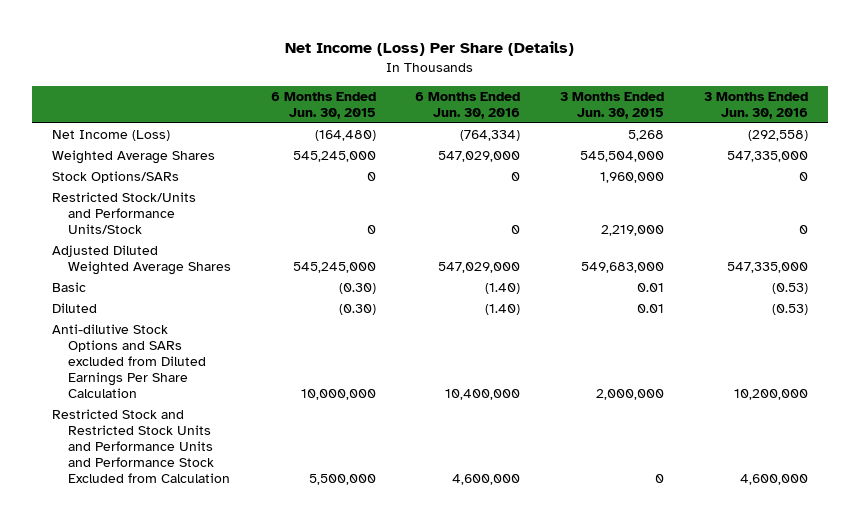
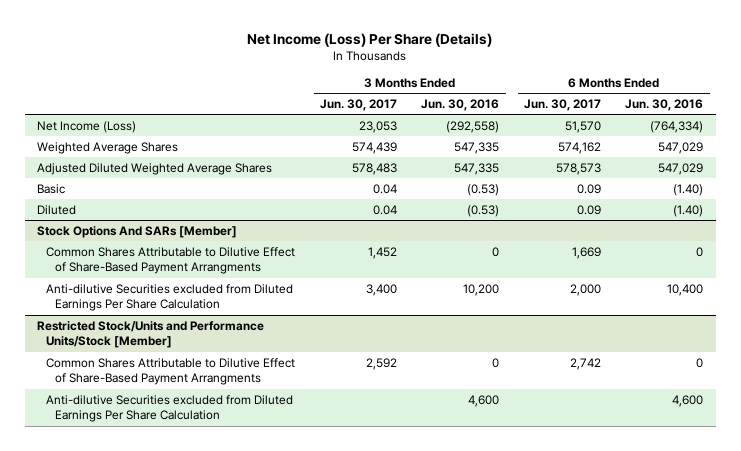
- | 6 Months Ended Jun. 30, 2015 | 6 Months Ended Jun. 30, 2016 | 3 Months Ended Jun. 30, 2015 | 3 Months Ended Jun. 30, 2016
+ | 3 Months Ended Jun. 30, 2017 | 3 Months Ended Jun. 30, 2016 | 6 Months Ended Jun. 30, 2017 | 6 Months Ended Jun. 30, 2016
- Weighted Average Shares | 545,245,000 | 547,029,000 | 545,504,000 | 547,335,000
- Stock Options/SARs | 0 | 0 | 1,960,000 | 0
- Restricted Stock/Units and Performance Units/Stock | 0 | 0 | 2,219,000 | 0
- Adjusted Diluted Weighted Average Shares | 545,245,000 | 547,029,000 | 549,683,000 | 547,335,000
+ Weighted Average Shares | 574,439 | 547,335 | 574,162 | 547,029
+ Adjusted Diluted Weighted Average Shares | 578,483 | 547,335 | 578,573 | 547,029
- Anti-dilutive Stock Options and SARs excluded from Diluted Earnings Per Share Calculation | 10,000,000 | 10,400,000 | 2,000,000 | 10,200,000
- Restricted Stock and Restricted Stock Units and Performance Units and Performance Stock Excluded from Calculation | 5,500,000 | 4,600,000 | 0 | 4,600,000
+ Stock Options And SARs [Member]
+ Common Shares Attributable to Dilutive Effect of Share-Based Payment Arrangments | 1,452 | 0 | 1,669 | 0
+ Anti-dilutive Securities excluded from Diluted Earnings Per Share Calculation | 3,400 | 10,200 | 2,000 | 10,400
+ Restricted Stock/Units and Performance Units/Stock [Member]
+ Common Shares Attributable to Dilutive Effect of Share-Based Payment Arrangments | 2,592 | 0 | 2,742 | 0
+ Anti-dilutive Securities excluded from Diluted Earnings Per Share Calculation | | 4,600 | | 4,600

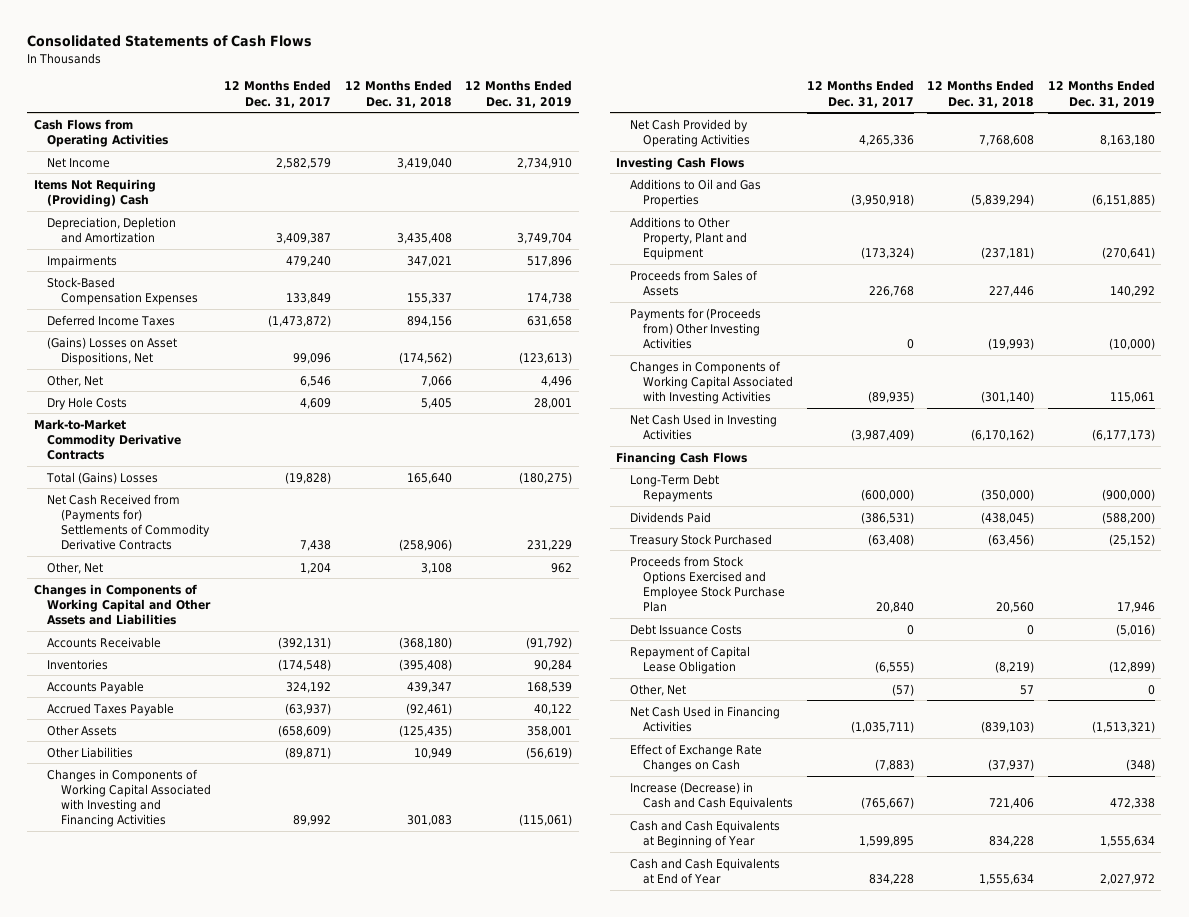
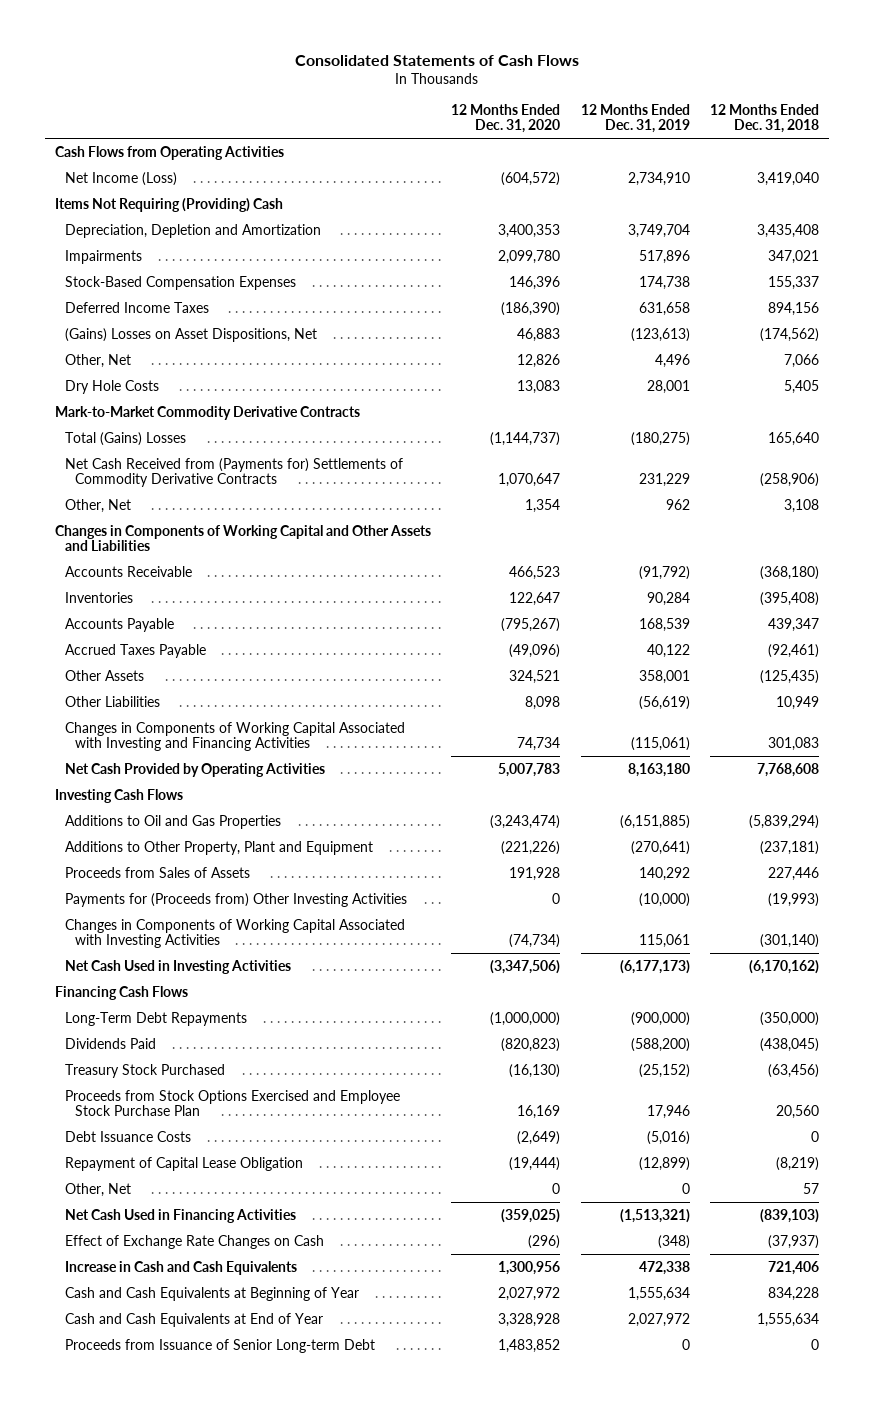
- | 12 Months Ended Dec. 31, 2017 | 12 Months Ended Dec. 31, 2018 | 12 Months Ended Dec. 31, 2019
+ | 12 Months Ended Dec. 31, 2020 | 12 Months Ended Dec. 31, 2019 | 12 Months Ended Dec. 31, 2018
- Net Income | 2,582,579 | 3,419,040 | 2,734,910
+ Net Income (Loss) | (604,572) | 2,734,910 | 3,419,040
- Increase (Decrease) in Cash and Cash Equivalents | (765,667) | 721,406 | 472,338
+ Increase in Cash and Cash Equivalents | 1,300,956 | 472,338 | 721,406
+ Proceeds from Issuance of Senior Long-term Debt | 1,483,852 | 0 | 0

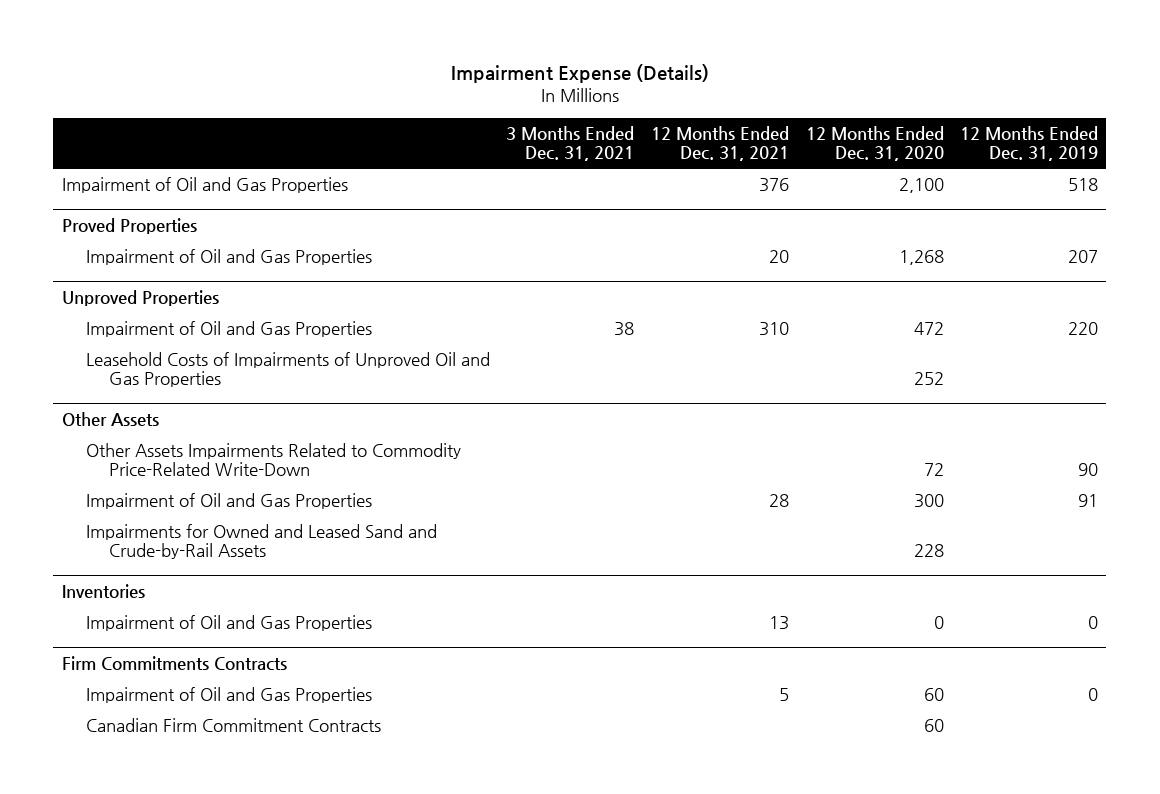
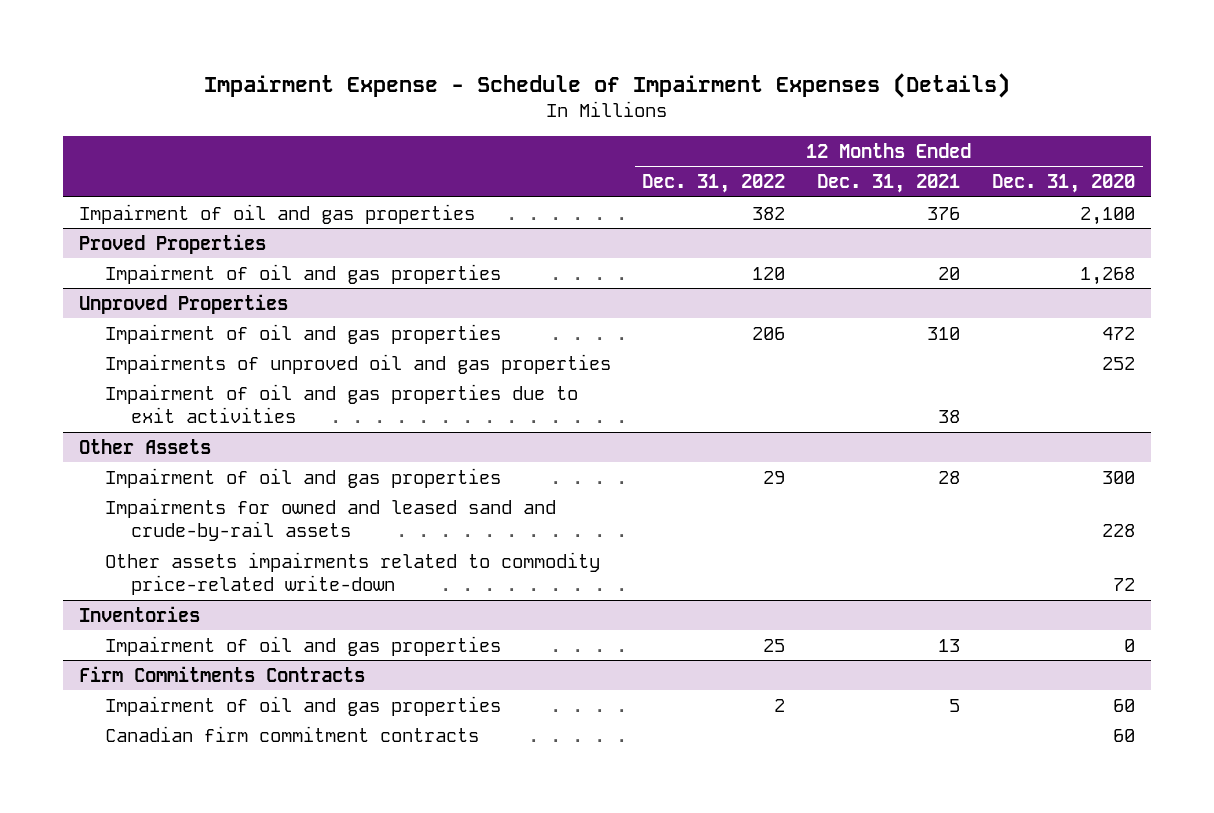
- Impairment Expense (Details)
+ Impairment Expense - Schedule of Impairment Expenses (Details)
- | 3 Months Ended Dec. 31, 2021 | 12 Months Ended Dec. 31, 2021 | 12 Months Ended Dec. 31, 2020 | 12 Months Ended Dec. 31, 2019
+ | 12 Months Ended Dec. 31, 2022 | 12 Months Ended Dec. 31, 2021 | 12 Months Ended Dec. 31, 2020
- Impairment of Oil and Gas Properties | | 376 | 2,100 | 518
+ Impairment of oil and gas properties | 382 | 376 | 2,100
@ Proved Properties
- Impairment of Oil and Gas Properties | | 20 | 1,268 | 207
+ Impairment of oil and gas properties | 120 | 20 | 1,268
@ Unproved Properties
- Impairment of Oil and Gas Properties | 38 | 310 | 472 | 220
- Leasehold Costs of Impairments of Unproved Oil and Gas Properties | | | 252 |
+ Impairment of oil and gas properties | 206 | 310 | 472
+ Impairments of unproved oil and gas properties | | | 252
+ Impairment of oil and gas properties due to exit activities | | 38 |
@ Other Assets
- Other Assets Impairments Related to Commodity Price-Related Write-Down | | | 72 | 90
- Impairment of Oil and Gas Properties | | 28 | 300 | 91
- Impairments for Owned and Leased Sand and Crude-by-Rail Assets | | | 228 |
+ Impairment of oil and gas properties | 29 | 28 | 300
+ Impairments for owned and leased sand and crude-by-rail assets | | | 228
+ Other assets impairments related to commodity price-related write-down | | | 72
@ Inventories
- Impairment of Oil and Gas Properties | | 13 | 0 | 0
+ Impairment of oil and gas properties | 25 | 13 | 0
@ Firm Commitments Contracts
- Impairment of Oil and Gas Properties | | 5 | 60 | 0
- Canadian Firm Commitment Contracts | | | 60 |
+ Impairment of oil and gas properties | 2 | 5 | 60
+ Canadian firm commitment contracts | | | 60

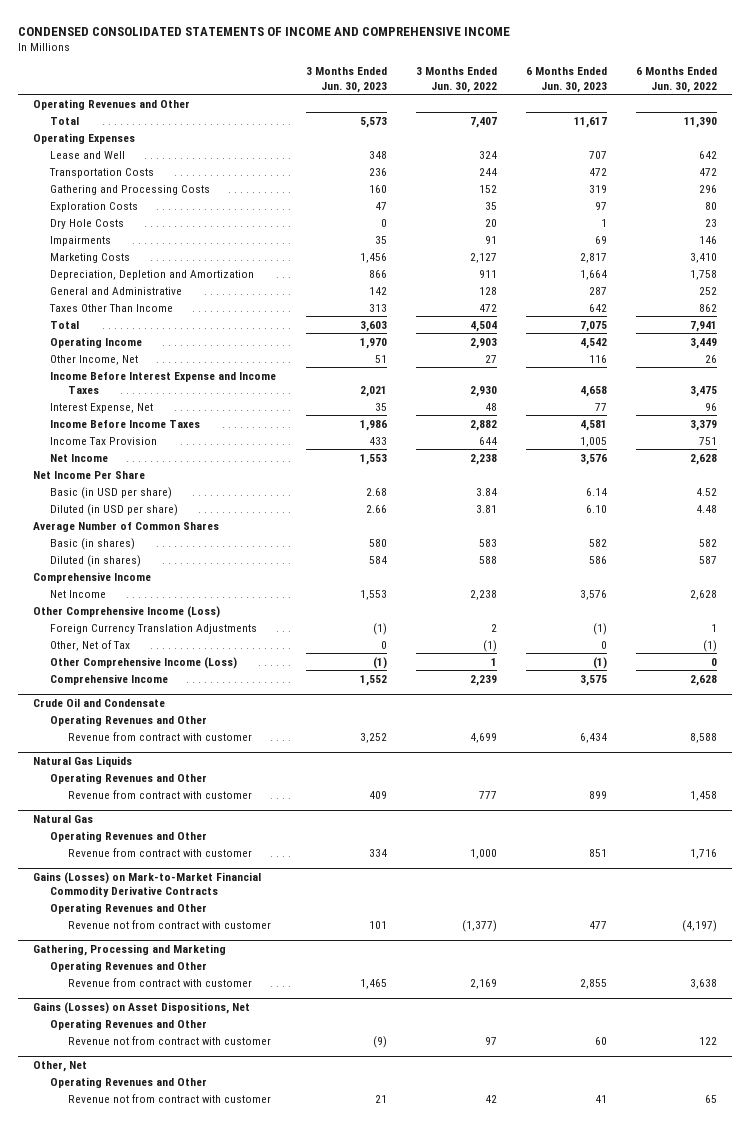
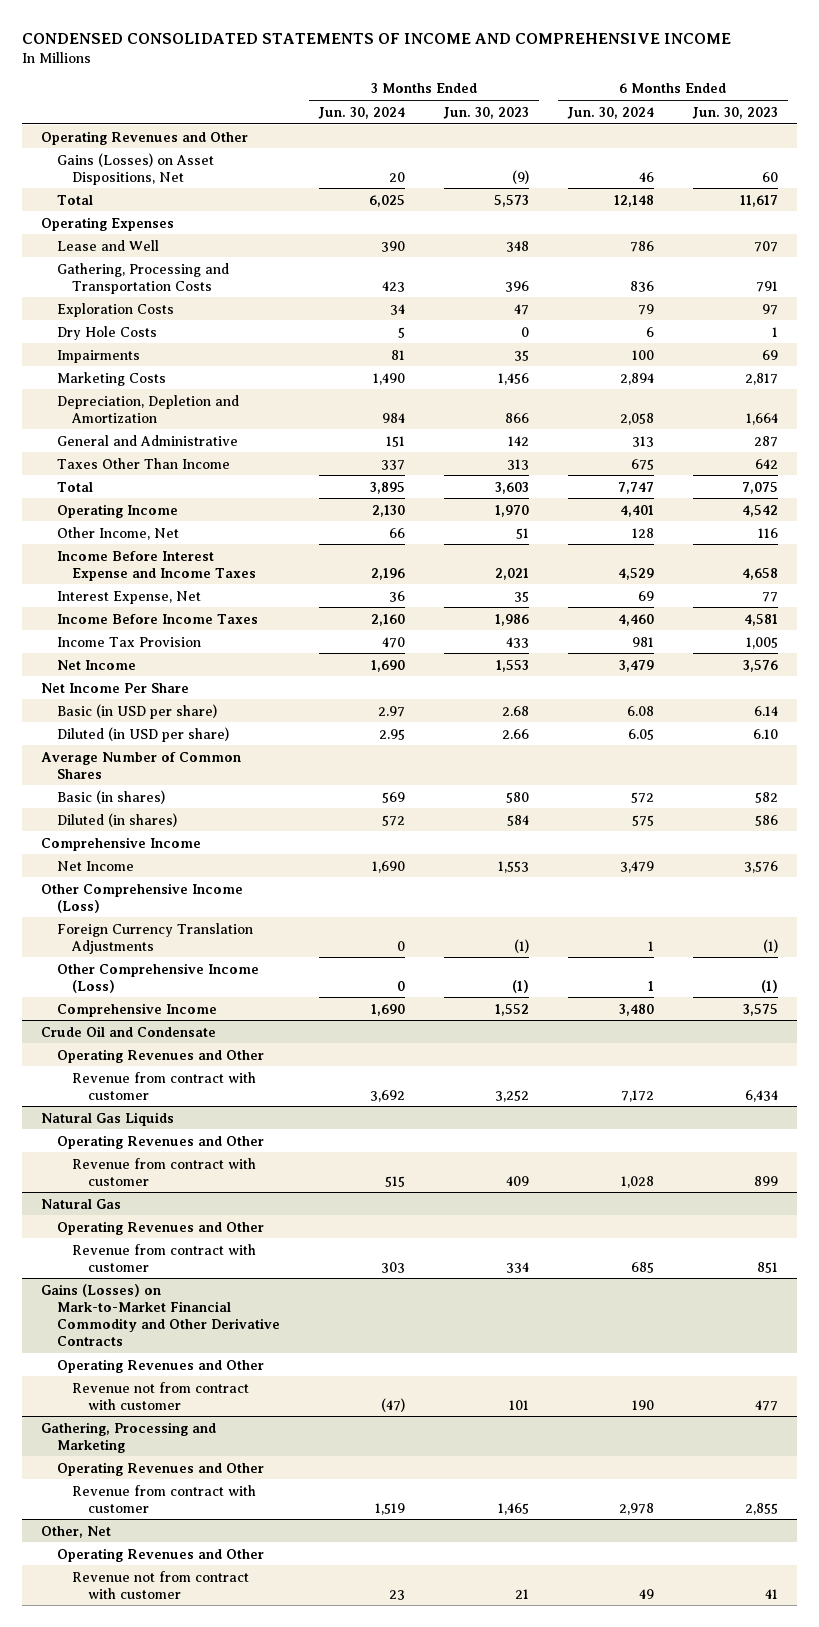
- | 3 Months Ended Jun. 30, 2023 | 3 Months Ended Jun. 30, 2022 | 6 Months Ended Jun. 30, 2023 | 6 Months Ended Jun. 30, 2022
+ | 3 Months Ended Jun. 30, 2024 | 3 Months Ended Jun. 30, 2023 | 6 Months Ended Jun. 30, 2024 | 6 Months Ended Jun. 30, 2023
+ Gains (Losses) on Asset Dispositions, Net | 20 | (9) | 46 | 60
- Transportation Costs | 236 | 244 | 472 | 472
- Gathering and Processing Costs | 160 | 152 | 319 | 296
+ Gathering, Processing and Transportation Costs | 423 | 396 | 836 | 791
- Other, Net of Tax | 0 | (1) | 0 | (1)
- Gains (Losses) on Mark-to-Market Financial Commodity Derivative Contracts
+ Gains (Losses) on Mark-to-Market Financial Commodity and Other Derivative Contracts
- Gains (Losses) on Asset Dispositions, Net
- Operating Revenues and Other
- Revenue not from contract with customer | (9) | 97 | 60 | 122

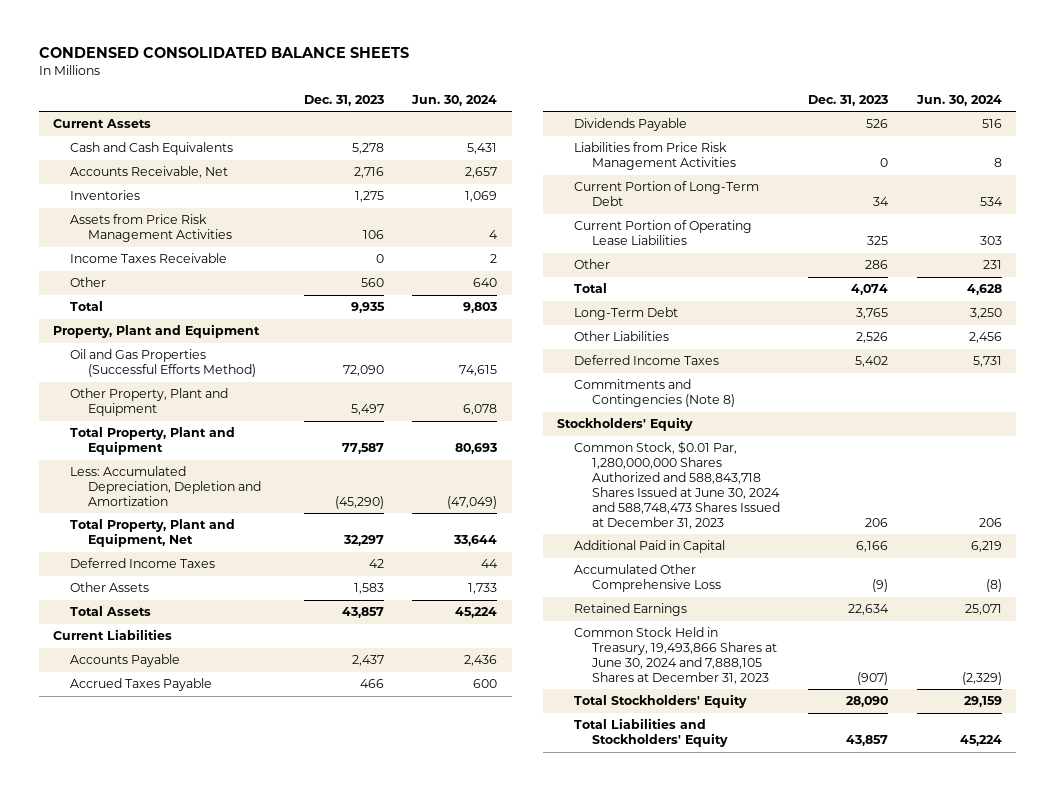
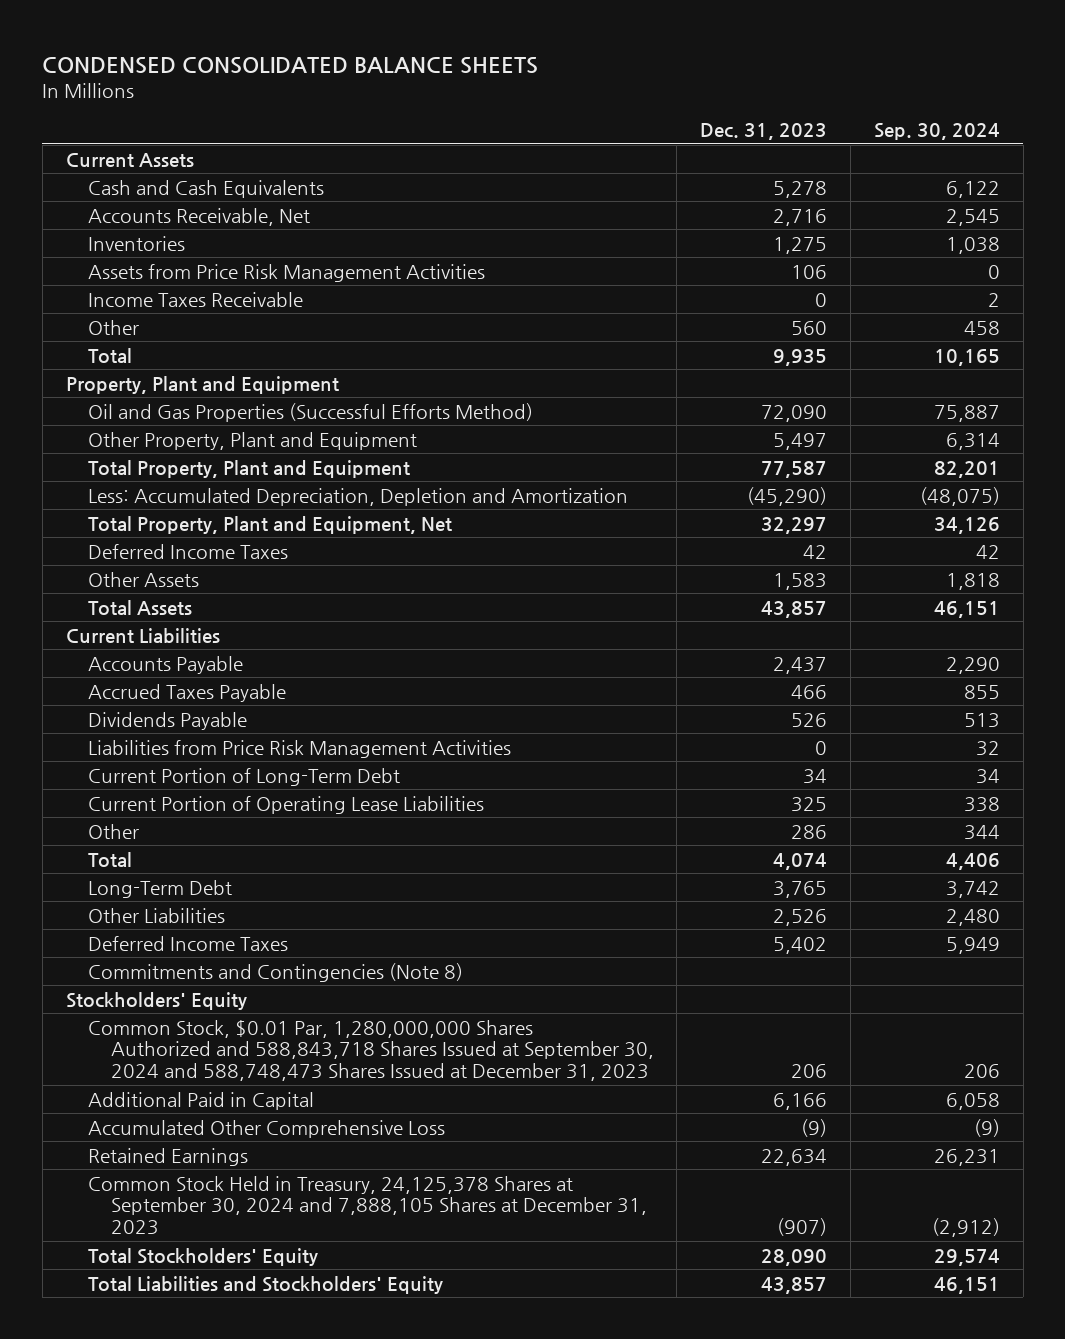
- | Dec. 31, 2023 | Jun. 30, 2024
+ | Dec. 31, 2023 | Sep. 30, 2024
- Common Stock, $0.01 Par, 1,280,000,000 Shares Authorized and 588,843,718 Shares Issued at June 30, 2024 and 588,748,473 Shares Issued at December 31, 2023 | 206 | 206
+ Common Stock, $0.01 Par, 1,280,000,000 Shares Authorized and 588,843,718 Shares Issued at September 30, 2024 and 588,748,473 Shares Issued at December 31, 2023 | 206 | 206
- Common Stock Held in Treasury, 19,493,866 Shares at June 30, 2024 and 7,888,105 Shares at December 31, 2023 | (907) | (2,329)
+ Common Stock Held in Treasury, 24,125,378 Shares at September 30, 2024 and 7,888,105 Shares at December 31, 2023 | (907) | (2,912)

